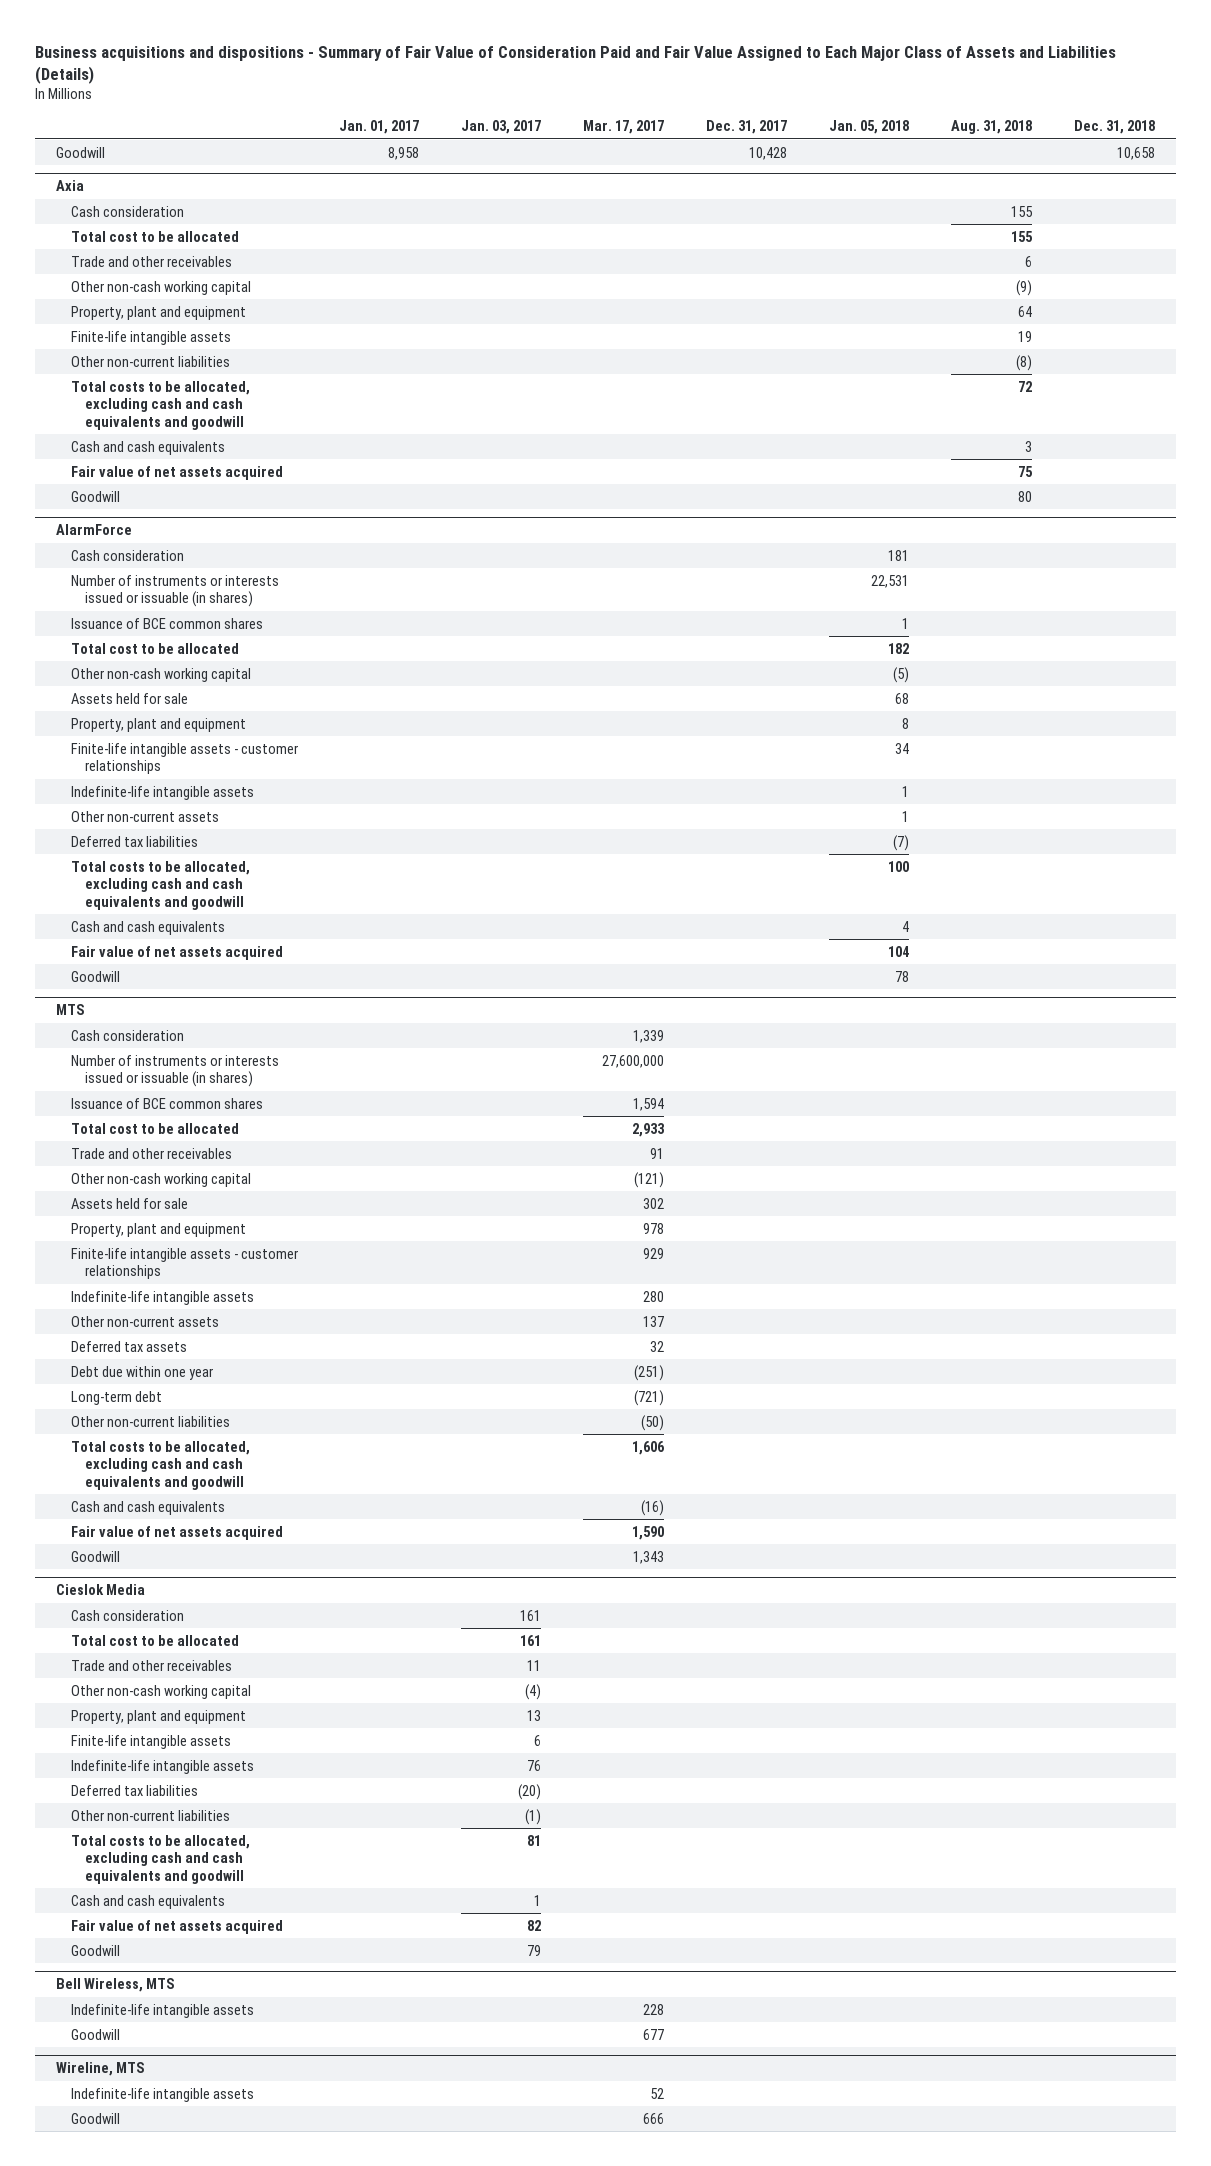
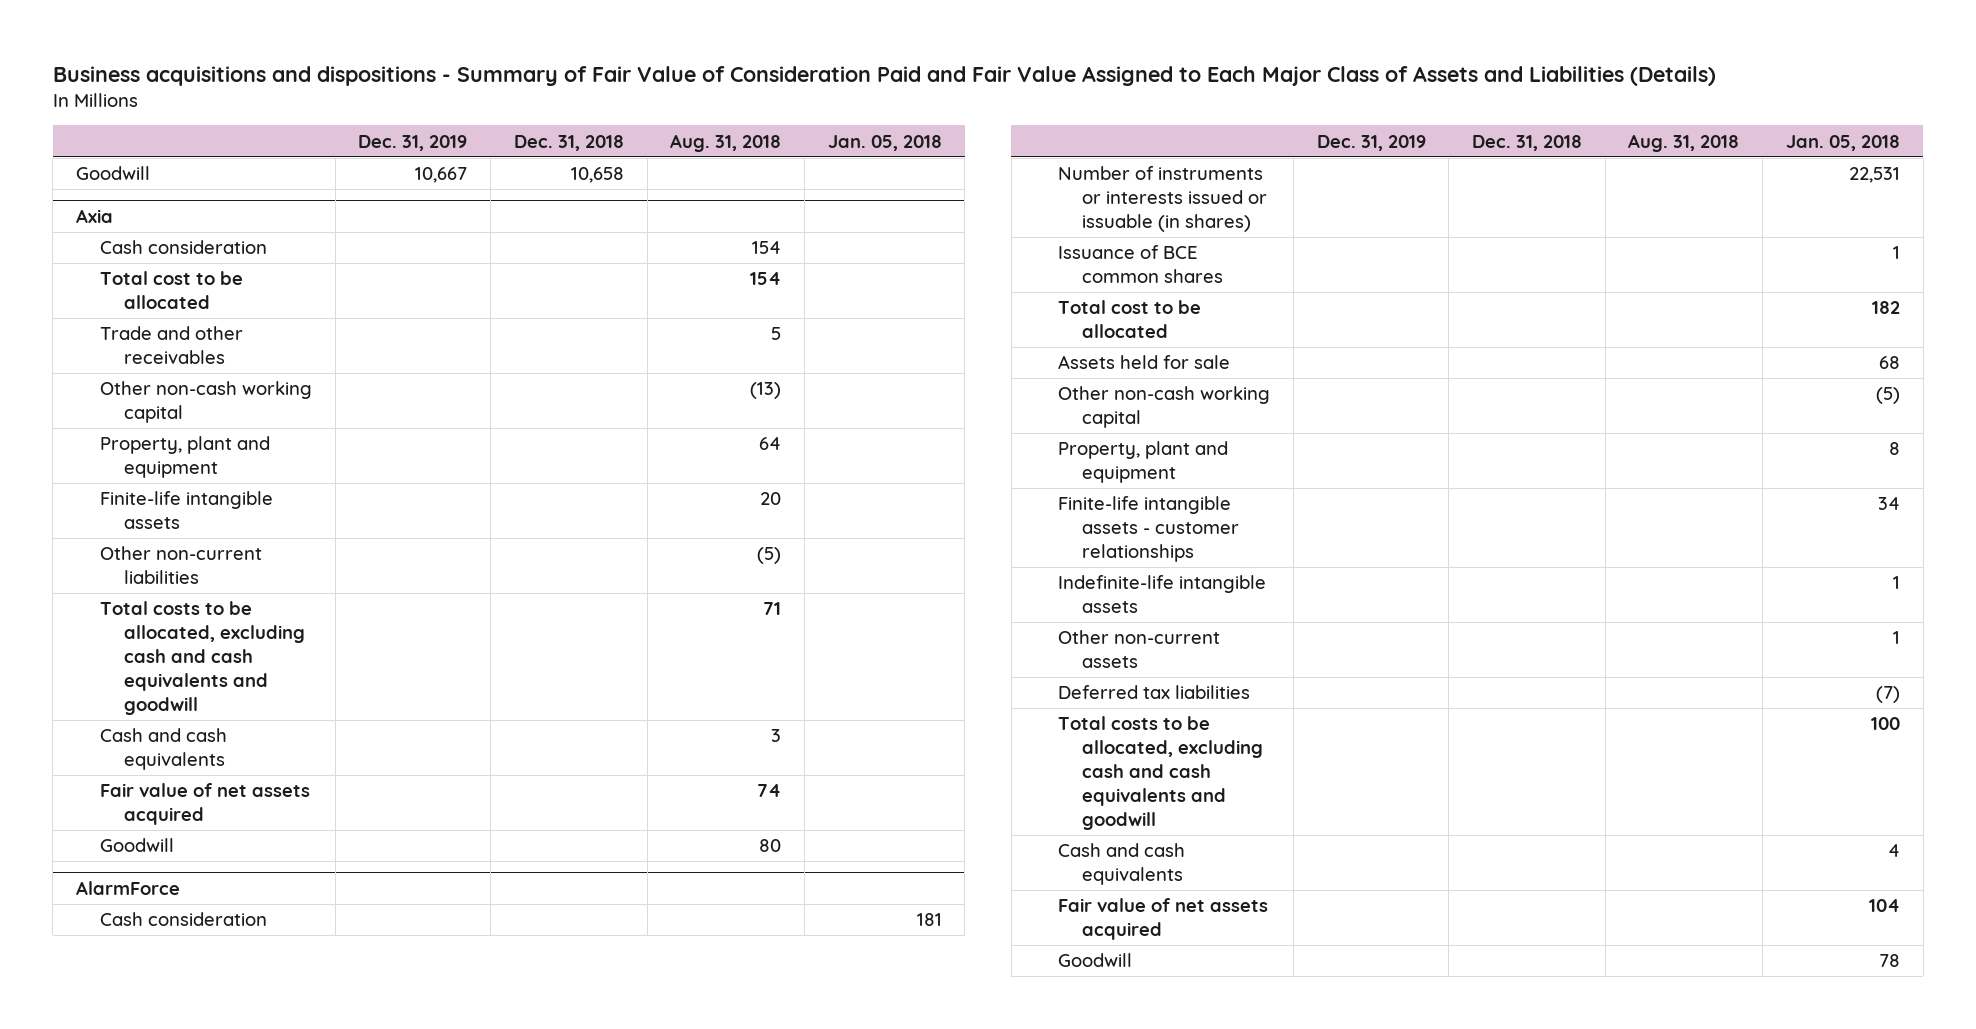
- | Jan. 01, 2017 | Jan. 03, 2017 | Mar. 17, 2017 | Dec. 31, 2017 | Jan. 05, 2018 | Aug. 31, 2018 | Dec. 31, 2018
+ | Dec. 31, 2019 | Dec. 31, 2018 | Aug. 31, 2018 | Jan. 05, 2018
@ Axia
- Cash consideration | | | | | | 155 |
- Total cost to be allocated | | | | | | 155 |
- Trade and other receivables | | | | | | 6 |
- Other non-cash working capital | | | | | | (9) |
+ Cash consideration | | | 154 |
+ Total cost to be allocated | | | 154 |
+ Trade and other receivables | | | 5 |
+ Other non-cash working capital | | | (13) |
- Finite-life intangible assets | | | | | | 19 |
- Other non-current liabilities | | | | | | (8) |
- Total costs to be allocated, excluding cash and cash equivalents and goodwill | | | | | | 72 |
+ Finite-life intangible assets | | | 20 |
+ Other non-current liabilities | | | (5) |
+ Total costs to be allocated, excluding cash and cash equivalents and goodwill | | | 71 |
- Fair value of net assets acquired | | | | | | 75 |
+ Fair value of net assets acquired | | | 74 |
@ AlarmForce
moved down: Other non-cash working capital | | | | (5)
- MTS
- Cash consideration | | | 1,339 | | | |
- Number of instruments or interests issued or issuable (in shares) | | | 27,600,000 | | | |
- Issuance of BCE common shares | | | 1,594 | | | |
- Total cost to be allocated | | | 2,933 | | | |
- Trade and other receivables | | | 91 | | | |
- Other non-cash working capital | | | (121) | | | |
- Assets held for sale | | | 302 | | | |
- Property, plant and equipment | | | 978 | | | |
- Finite-life intangible assets - customer relationships | | | 929 | | | |
- Indefinite-life intangible assets | | | 280 | | | |
- Other non-current assets | | | 137 | | | |
- Deferred tax assets | | | 32 | | | |
- Debt due within one year | | | (251) | | | |
- Long-term debt | | | (721) | | | |
- Other non-current liabilities | | | (50) | | | |
- Total costs to be allocated, excluding cash and cash equivalents and goodwill | | | 1,606 | | | |
- Cash and cash equivalents | | | (16) | | | |
- Fair value of net assets acquired | | | 1,590 | | | |
- Goodwill | | | 1,343 | | | |
- Cieslok Media
- Cash consideration | | 161 | | | | |
- Total cost to be allocated | | 161 | | | | |
- Trade and other receivables | | 11 | | | | |
- Other non-cash working capital | | (4) | | | | |
- Property, plant and equipment | | 13 | | | | |
- Finite-life intangible assets | | 6 | | | | |
- Indefinite-life intangible assets | | 76 | | | | |
- Deferred tax liabilities | | (20) | | | | |
- Other non-current liabilities | | (1) | | | | |
- Total costs to be allocated, excluding cash and cash equivalents and goodwill | | 81 | | | | |
- Cash and cash equivalents | | 1 | | | | |
- Fair value of net assets acquired | | 82 | | | | |
- Goodwill | | 79 | | | | |
- Bell Wireless, MTS
- Indefinite-life intangible assets | | | 228 | | | |
- Goodwill | | | 677 | | | |
- Wireline, MTS
- Indefinite-life intangible assets | | | 52 | | | |
- Goodwill | | | 666 | | | |

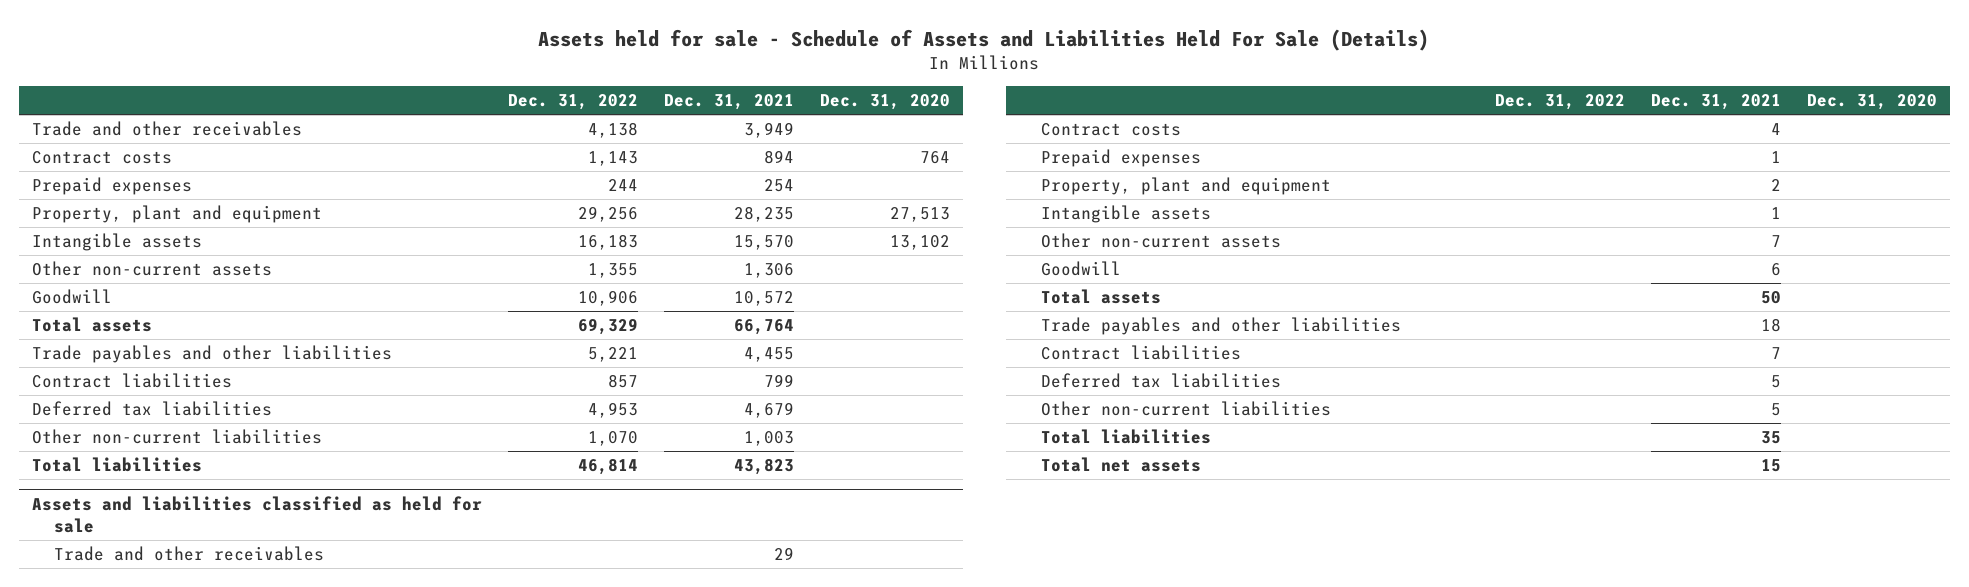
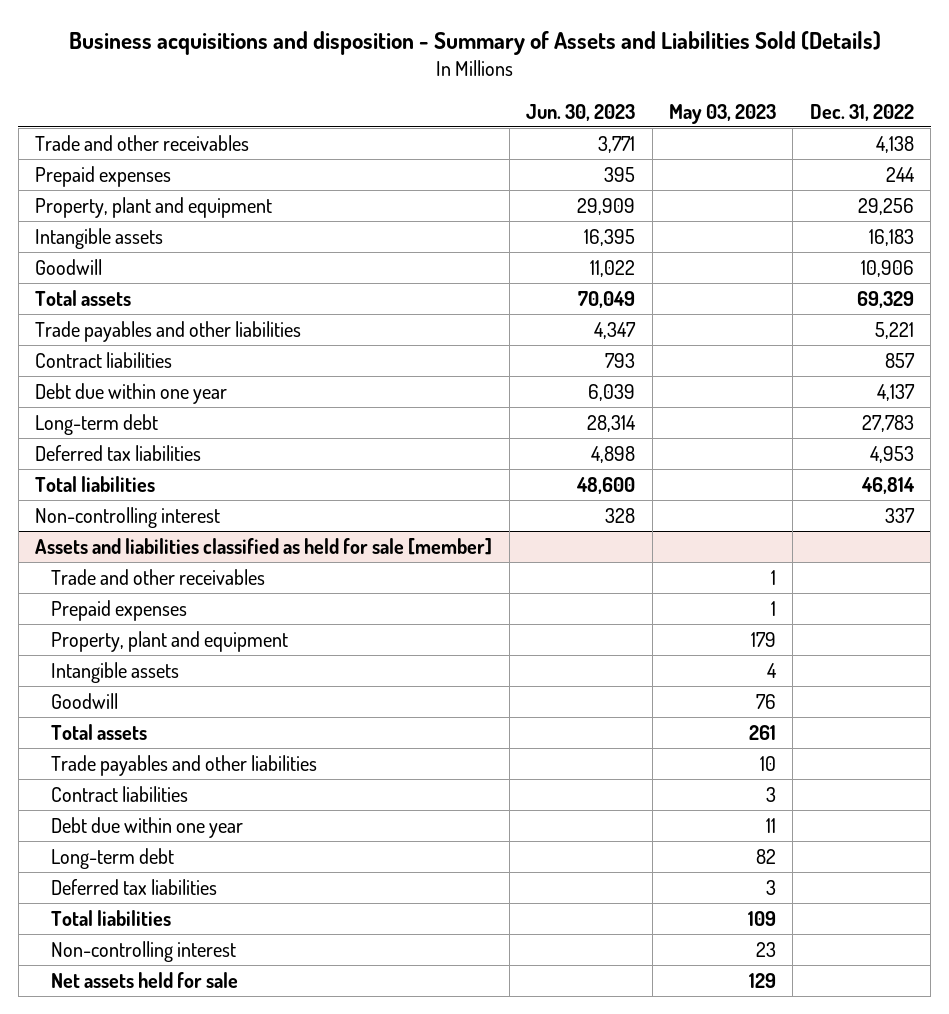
- Assets held for sale - Schedule of Assets and Liabilities Held For Sale (Details)
+ Business acquisitions and disposition - Summary of Assets and Liabilities Sold (Details)
- | Dec. 31, 2022 | Dec. 31, 2021 | Dec. 31, 2020
+ | Jun. 30, 2023 | May 03, 2023 | Dec. 31, 2022
- Contract costs | 1,143 | 894 | 764
- Other non-current assets | 1,355 | 1,306 |
+ Debt due within one year | 6,039 | | 4,137
+ Long-term debt | 28,314 | | 27,783
- Other non-current liabilities | 1,070 | 1,003 |
- Assets and liabilities classified as held for sale
+ Non-controlling interest | 328 | | 337
+ Assets and liabilities classified as held for sale [member]
- Contract costs | | 4 |
- Other non-current assets | | 7 |
+ Debt due within one year | | 11 |
+ Long-term debt | | 82 |
- Other non-current liabilities | | 5 |
- Total net assets | | 15 |
+ Non-controlling interest | | 23 |
+ Net assets held for sale | | 129 |

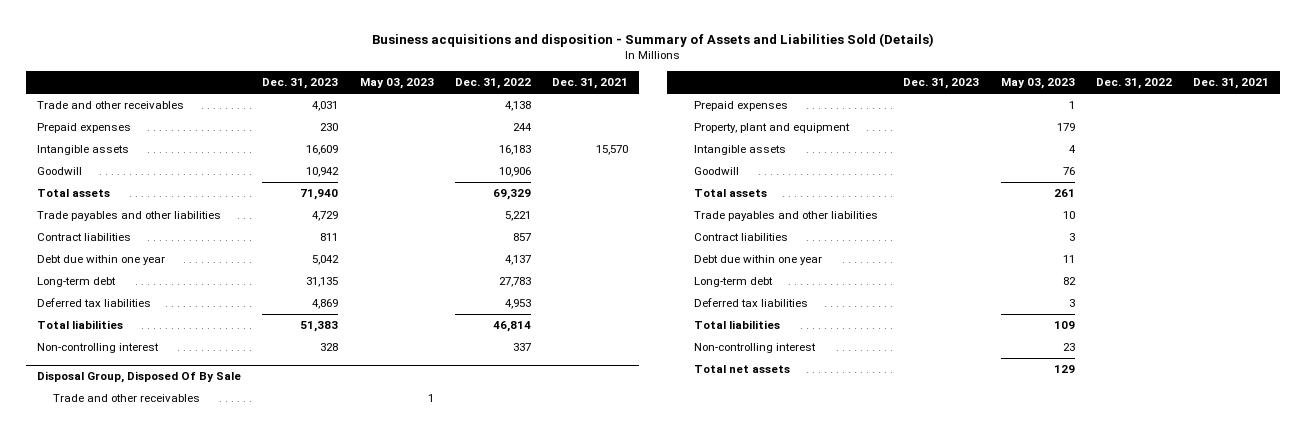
- | Jun. 30, 2023 | May 03, 2023 | Dec. 31, 2022
+ | Dec. 31, 2023 | May 03, 2023 | Dec. 31, 2022 | Dec. 31, 2021
- Property, plant and equipment | 29,909 | | 29,256
- Assets and liabilities classified as held for sale [member]
+ Disposal Group, Disposed Of By Sale
- Net assets held for sale | | 129 |
+ Total net assets | | 129 | |

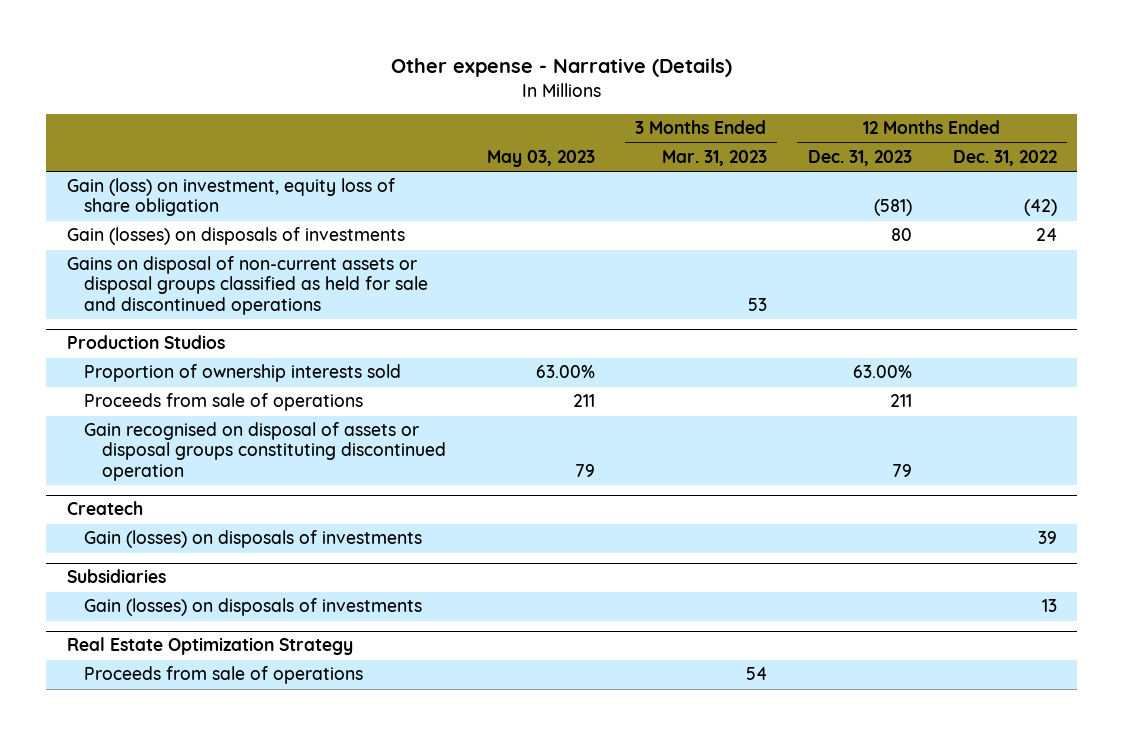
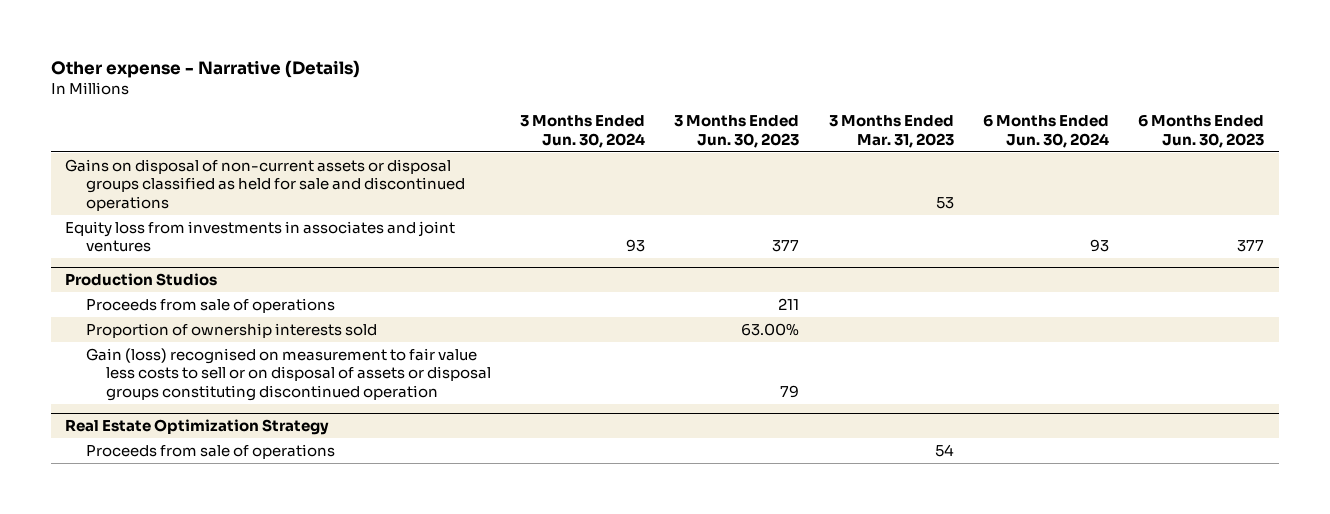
- | May 03, 2023 | 3 Months Ended Mar. 31, 2023 | 12 Months Ended Dec. 31, 2023 | 12 Months Ended Dec. 31, 2022
+ | 3 Months Ended Jun. 30, 2024 | 3 Months Ended Jun. 30, 2023 | 3 Months Ended Mar. 31, 2023 | 6 Months Ended Jun. 30, 2024 | 6 Months Ended Jun. 30, 2023
- Gain (loss) on investment, equity loss of share obligation | | | (581) | (42)
- Gain (losses) on disposals of investments | | | 80 | 24
+ Equity loss from investments in associates and joint ventures | 93 | 377 | | 93 | 377
@ Production Studios
- Gain recognised on disposal of assets or disposal groups constituting discontinued operation | 79 | | 79 |
- Createch
- Gain (losses) on disposals of investments | | | | 39
- Subsidiaries
- Gain (losses) on disposals of investments | | | | 13
@ Production Studios
moved down: Proportion of ownership interests sold | | 63.00% | | |
+ Gain (loss) recognised on measurement to fair value less costs to sell or on disposal of assets or disposal groups constituting discontinued operation | | 79 | | |

